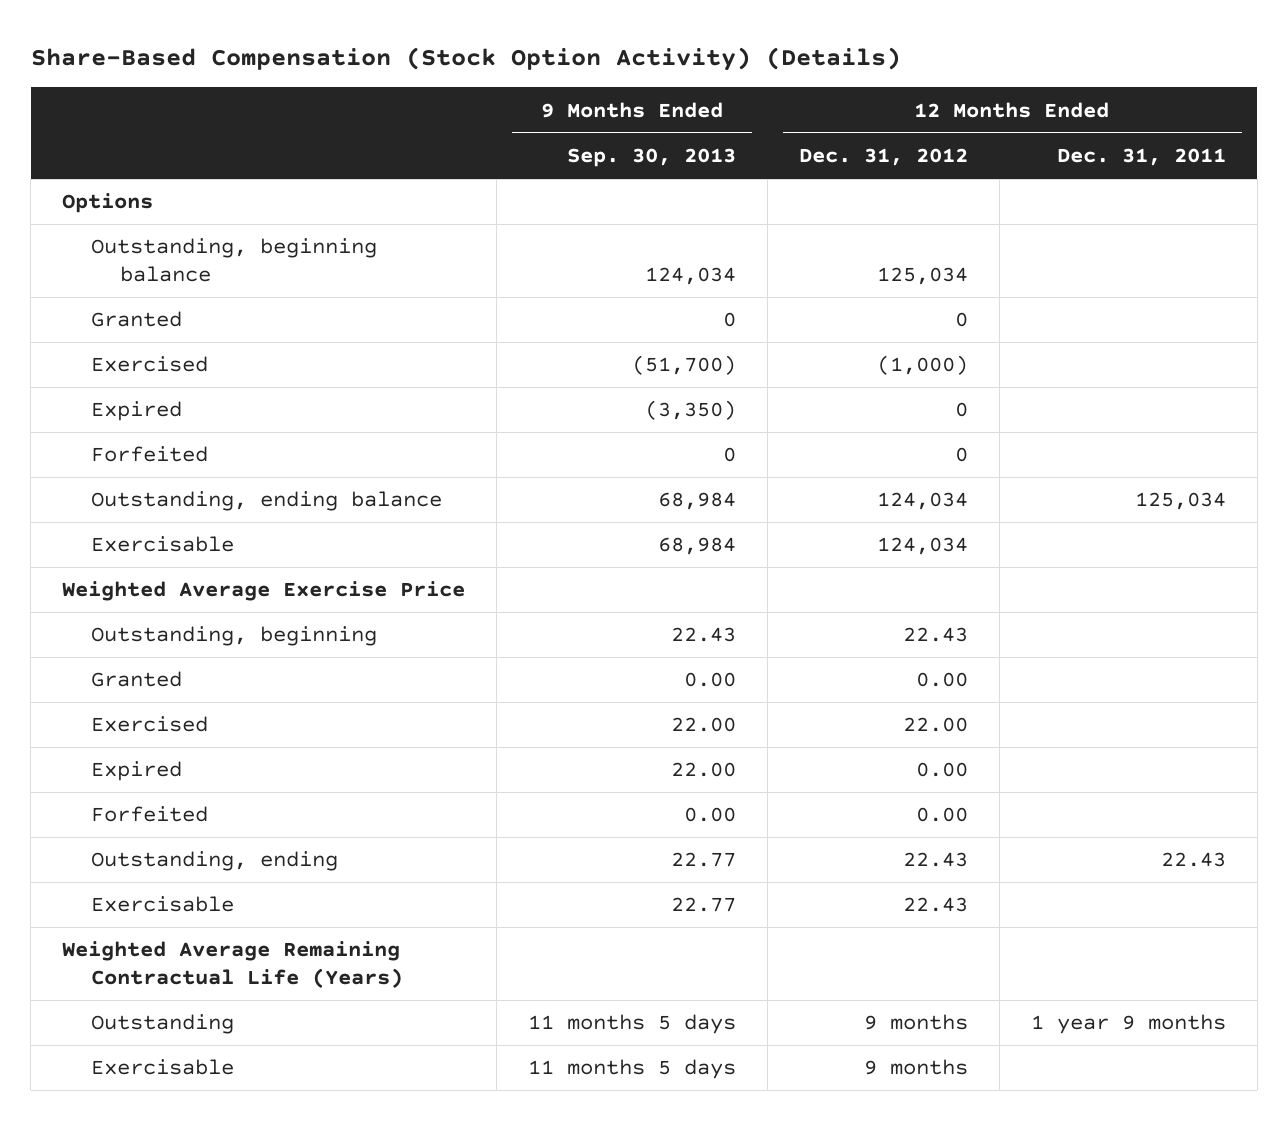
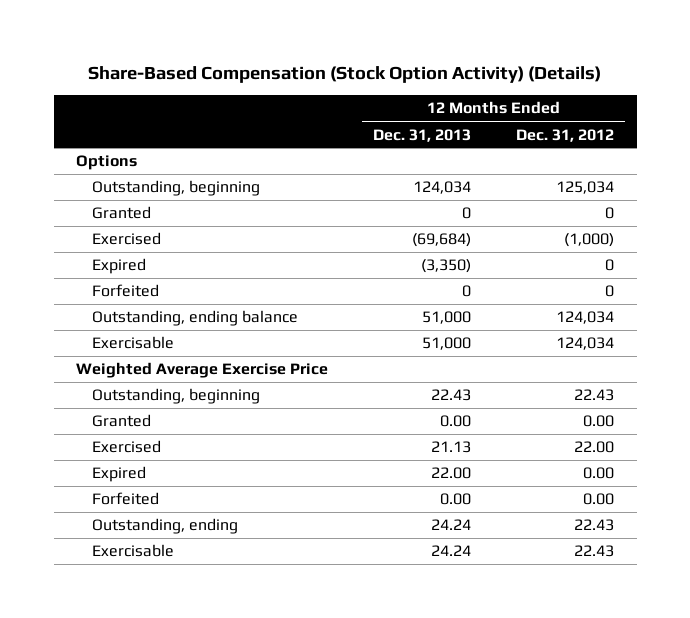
- | 9 Months Ended Sep. 30, 2013 | 12 Months Ended Dec. 31, 2012 | 12 Months Ended Dec. 31, 2011
+ | 12 Months Ended Dec. 31, 2013 | 12 Months Ended Dec. 31, 2012
- Outstanding, beginning balance | 124,034 | 125,034 |
+ Outstanding, beginning | 124,034 | 125,034
- Weighted Average Remaining Contractual Life (Years)
- Outstanding | 11 months 5 days | 9 months | 1 year 9 months
- Exercisable | 11 months 5 days | 9 months |

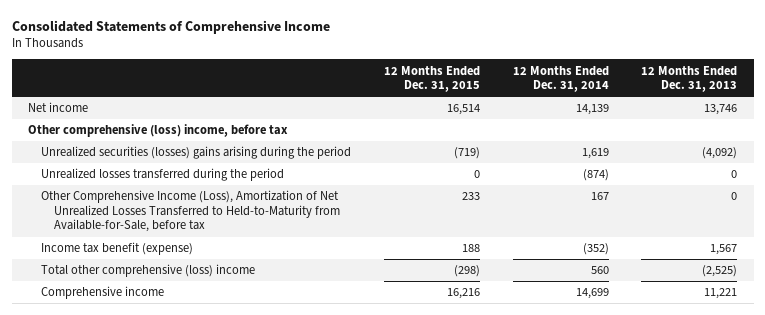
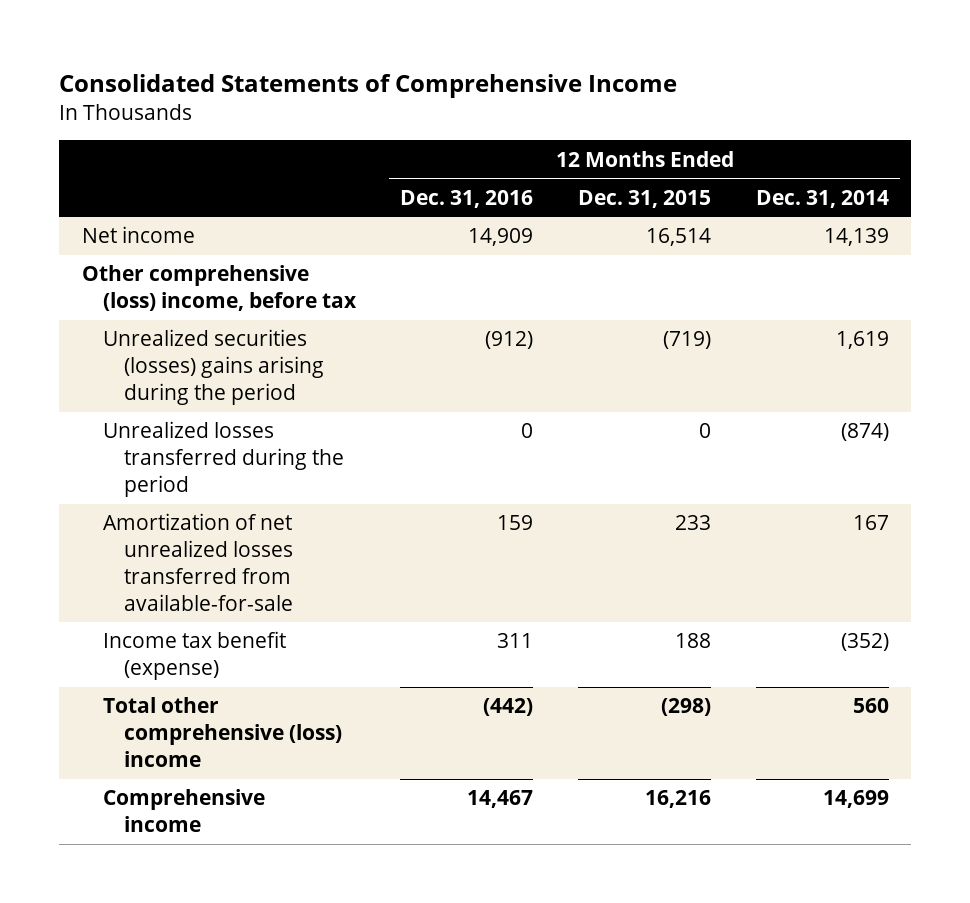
- | 12 Months Ended Dec. 31, 2015 | 12 Months Ended Dec. 31, 2014 | 12 Months Ended Dec. 31, 2013
+ | 12 Months Ended Dec. 31, 2016 | 12 Months Ended Dec. 31, 2015 | 12 Months Ended Dec. 31, 2014
- Other Comprehensive Income (Loss), Amortization of Net Unrealized Losses Transferred to Held-to-Maturity from Available-for-Sale, before tax | 233 | 167 | 0
+ Amortization of net unrealized losses transferred from available-for-sale | 159 | 233 | 167

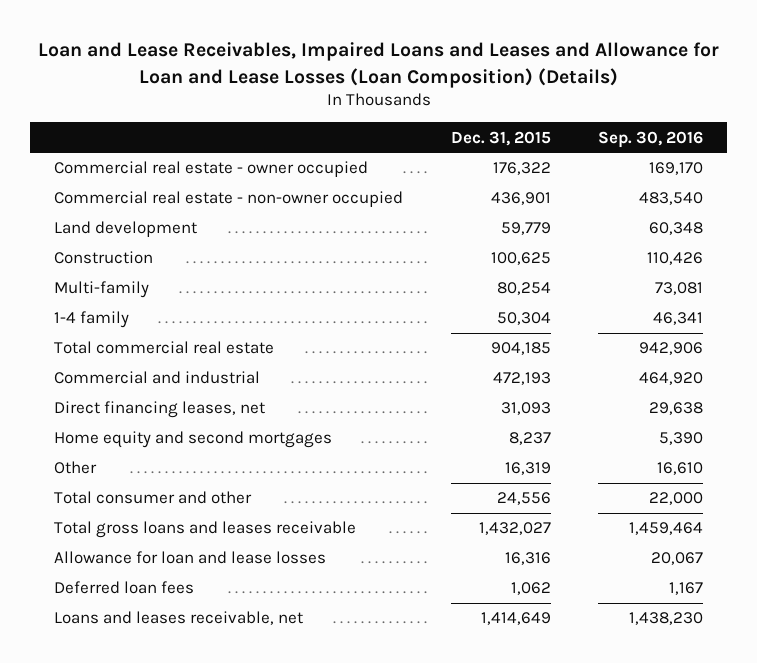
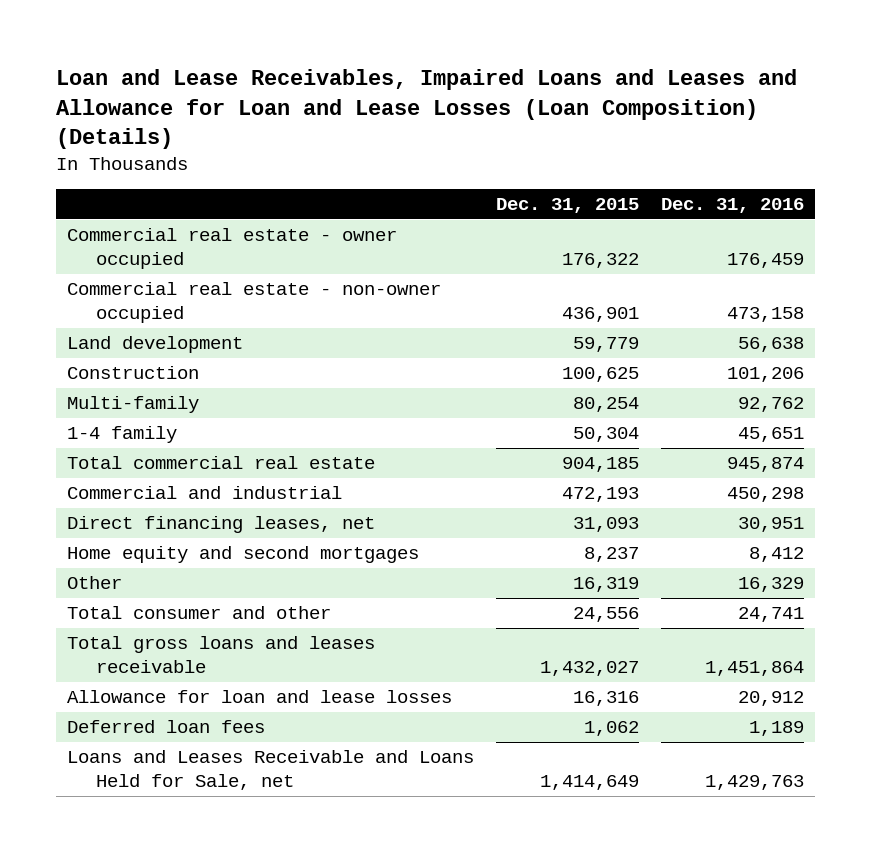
- | Dec. 31, 2015 | Sep. 30, 2016
+ | Dec. 31, 2015 | Dec. 31, 2016
- Loans and leases receivable, net | 1,414,649 | 1,438,230
+ Loans and Leases Receivable and Loans Held for Sale, net | 1,414,649 | 1,429,763

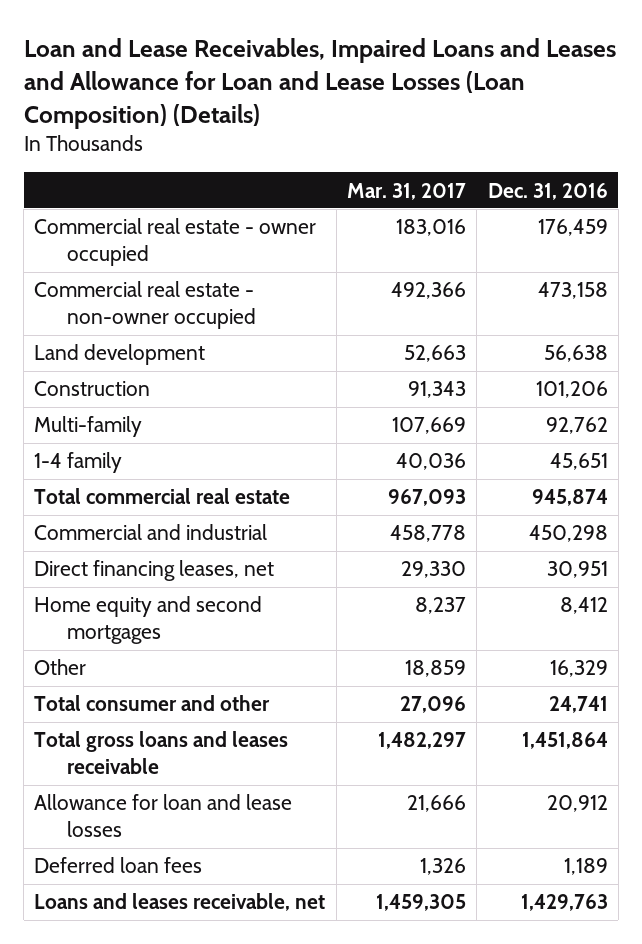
- | Dec. 31, 2015 | Dec. 31, 2016
+ | Mar. 31, 2017 | Dec. 31, 2016
- Loans and Leases Receivable and Loans Held for Sale, net | 1,414,649 | 1,429,763
+ Loans and leases receivable, net | 1,459,305 | 1,429,763

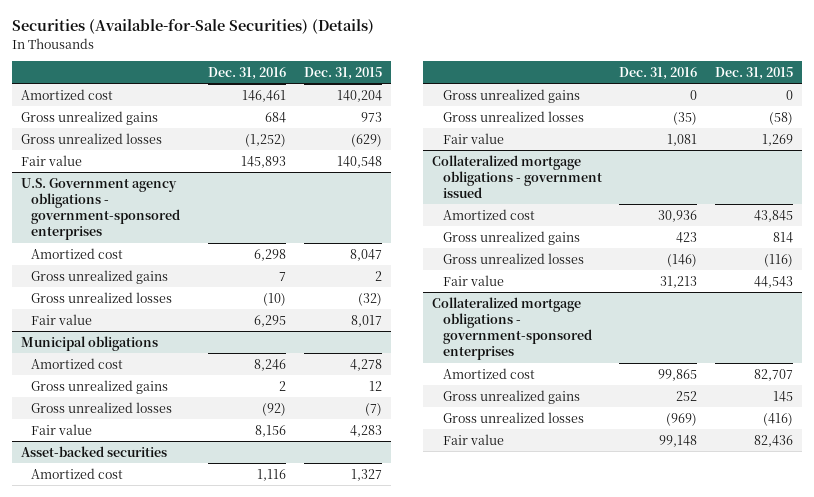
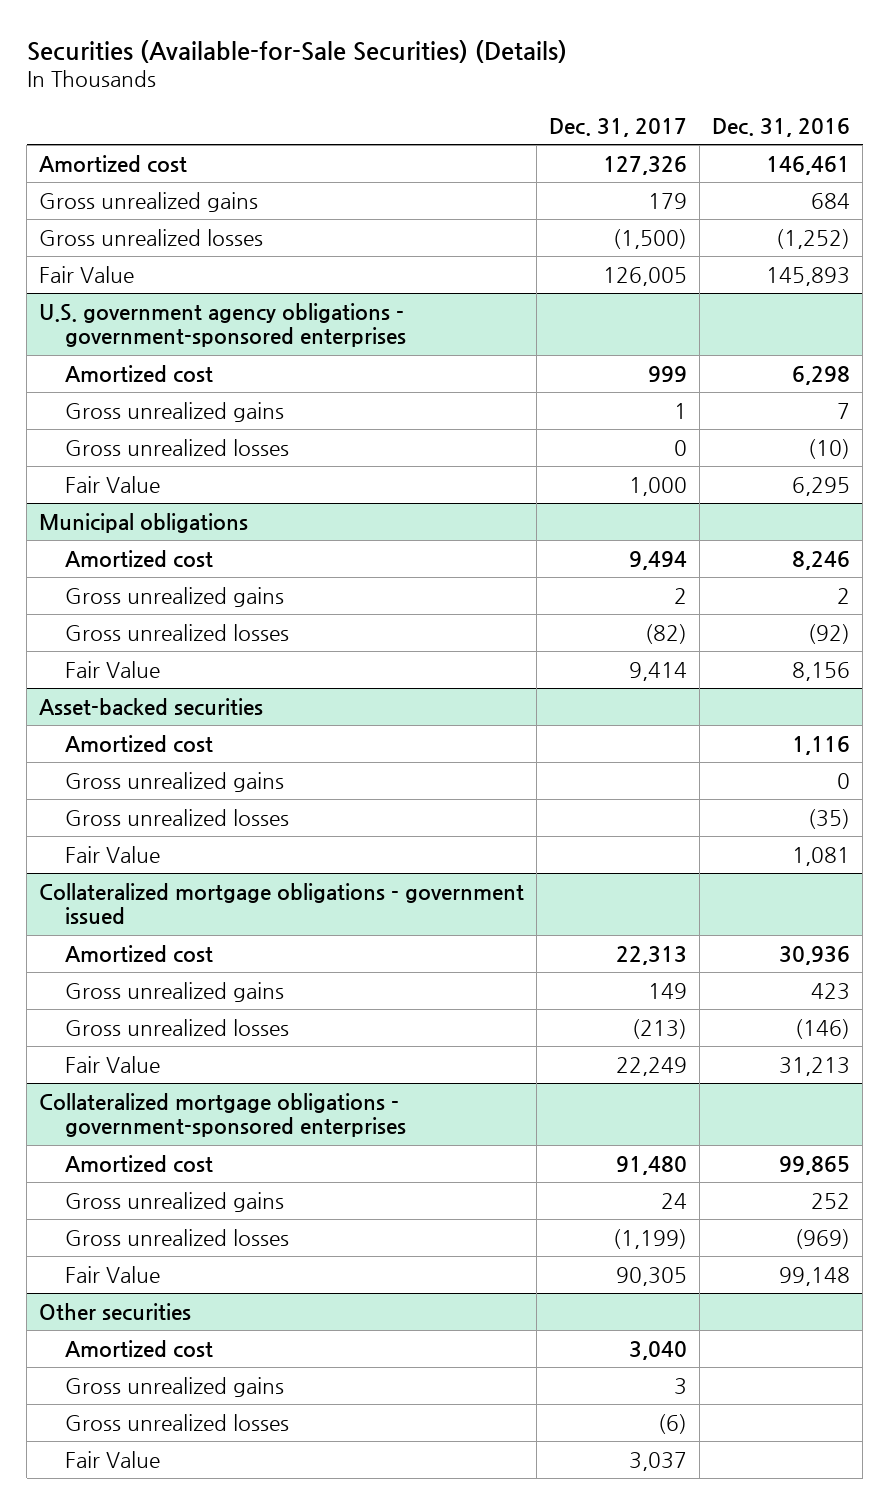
- | Dec. 31, 2016 | Dec. 31, 2015
+ | Dec. 31, 2017 | Dec. 31, 2016
- Fair value | 145,893 | 140,548
- U.S. Government agency obligations - government-sponsored enterprises
+ Fair Value | 126,005 | 145,893
+ U.S. government agency obligations - government-sponsored enterprises
- Fair value | 6,295 | 8,017
+ Fair Value | 1,000 | 6,295
@ Municipal obligations
- Fair value | 8,156 | 4,283
+ Fair Value | 9,414 | 8,156
@ Asset-backed securities
- Fair value | 1,081 | 1,269
+ Fair Value | | 1,081
@ Collateralized mortgage obligations - government issued
- Fair value | 31,213 | 44,543
+ Fair Value | 22,249 | 31,213
@ Collateralized mortgage obligations - government-sponsored enterprises
- Fair value | 99,148 | 82,436
+ Fair Value | 90,305 | 99,148
+ Other securities
+ Amortized cost | 3,040 |
+ Gross unrealized gains | 3 |
+ Gross unrealized losses | (6) |
+ Fair Value | 3,037 |

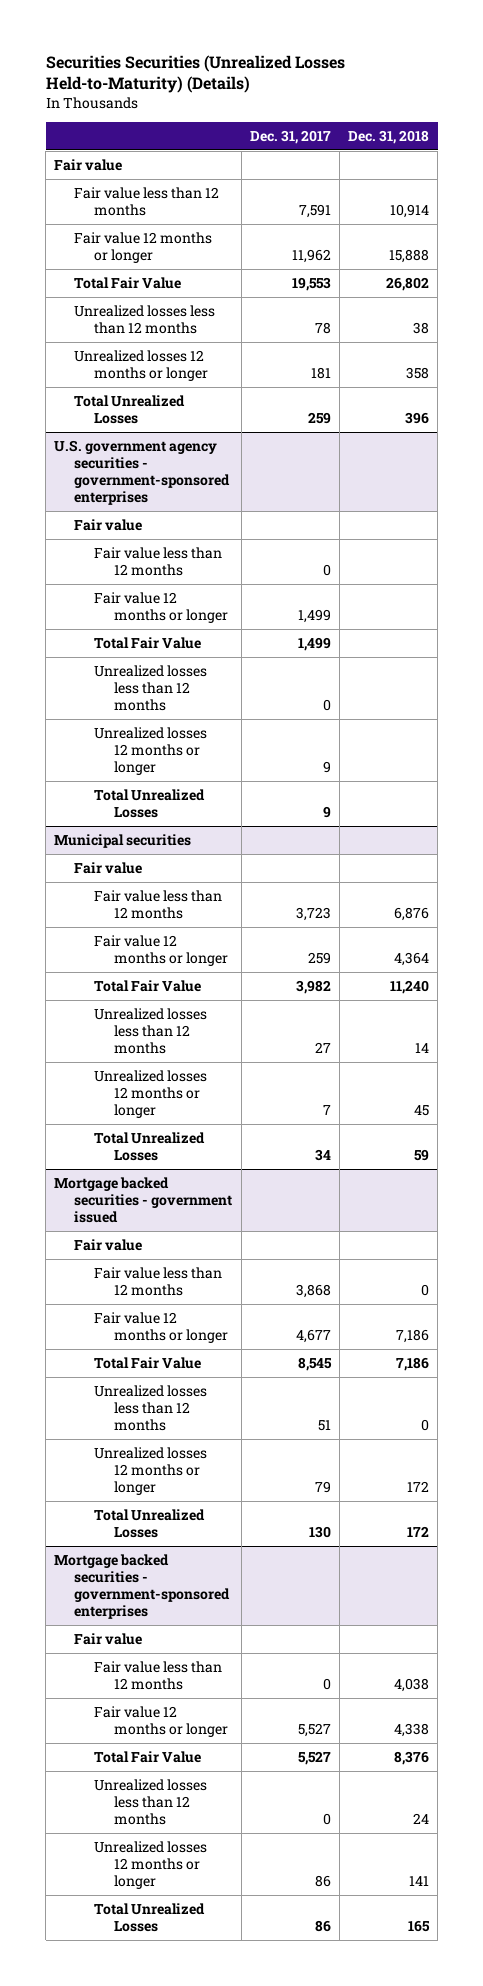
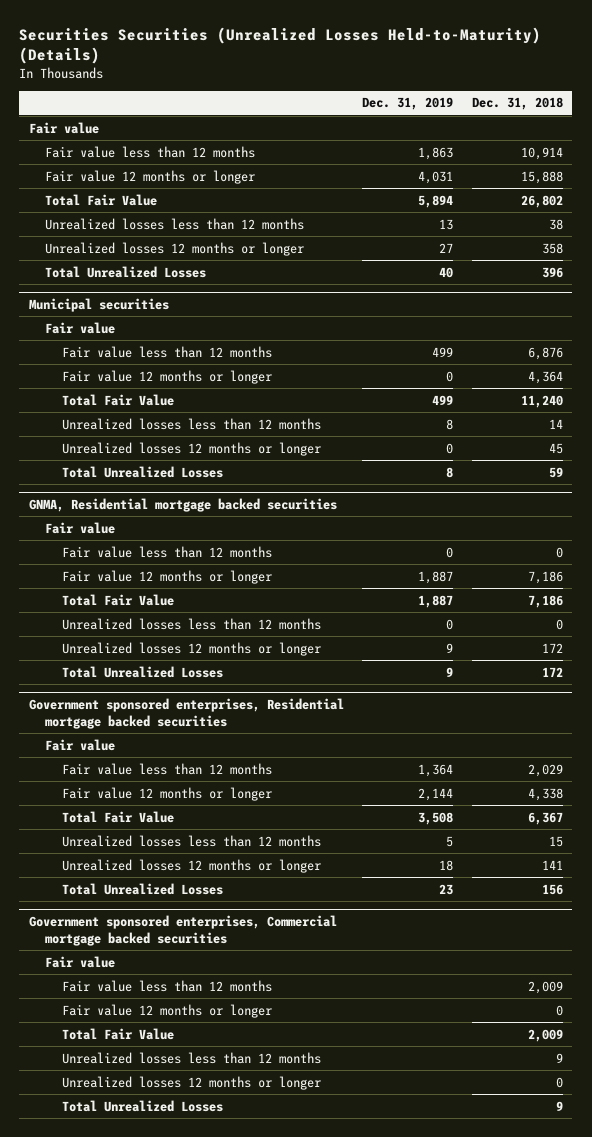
- | Dec. 31, 2017 | Dec. 31, 2018
+ | Dec. 31, 2019 | Dec. 31, 2018
- U.S. government agency securities - government-sponsored enterprises
- Fair value
- Fair value less than 12 months | 0 |
- Fair value 12 months or longer | 1,499 |
- Total Fair Value | 1,499 |
- Unrealized losses less than 12 months | 0 |
- Unrealized losses 12 months or longer | 9 |
- Total Unrealized Losses | 9 |
- Mortgage backed securities - government issued
+ GNMA, Residential mortgage backed securities
- Mortgage backed securities - government-sponsored enterprises
+ Government sponsored enterprises, Residential mortgage backed securities
- Fair value less than 12 months | 0 | 4,038
+ Fair value less than 12 months | 1,364 | 2,029
- Total Fair Value | 5,527 | 8,376
- Unrealized losses less than 12 months | 0 | 24
+ Total Fair Value | 3,508 | 6,367
+ Unrealized losses less than 12 months | 5 | 15
- Total Unrealized Losses | 86 | 165
+ Total Unrealized Losses | 23 | 156
+ Government sponsored enterprises, Commercial mortgage backed securities
+ Fair value
+ Fair value less than 12 months | | 2,009
+ Fair value 12 months or longer | | 0
+ Total Fair Value | | 2,009
+ Unrealized losses less than 12 months | | 9
+ Unrealized losses 12 months or longer | | 0
+ Total Unrealized Losses | | 9

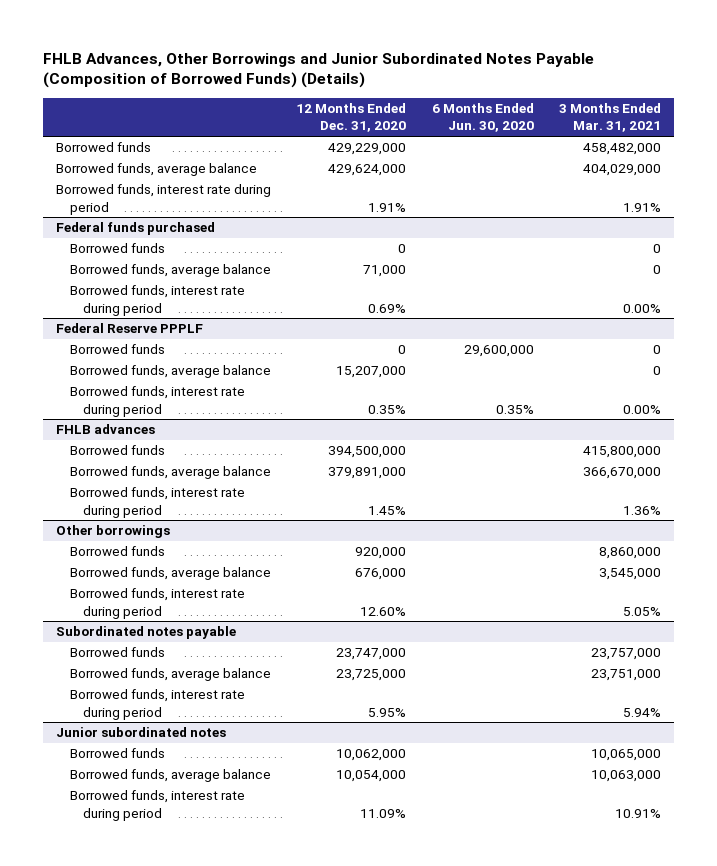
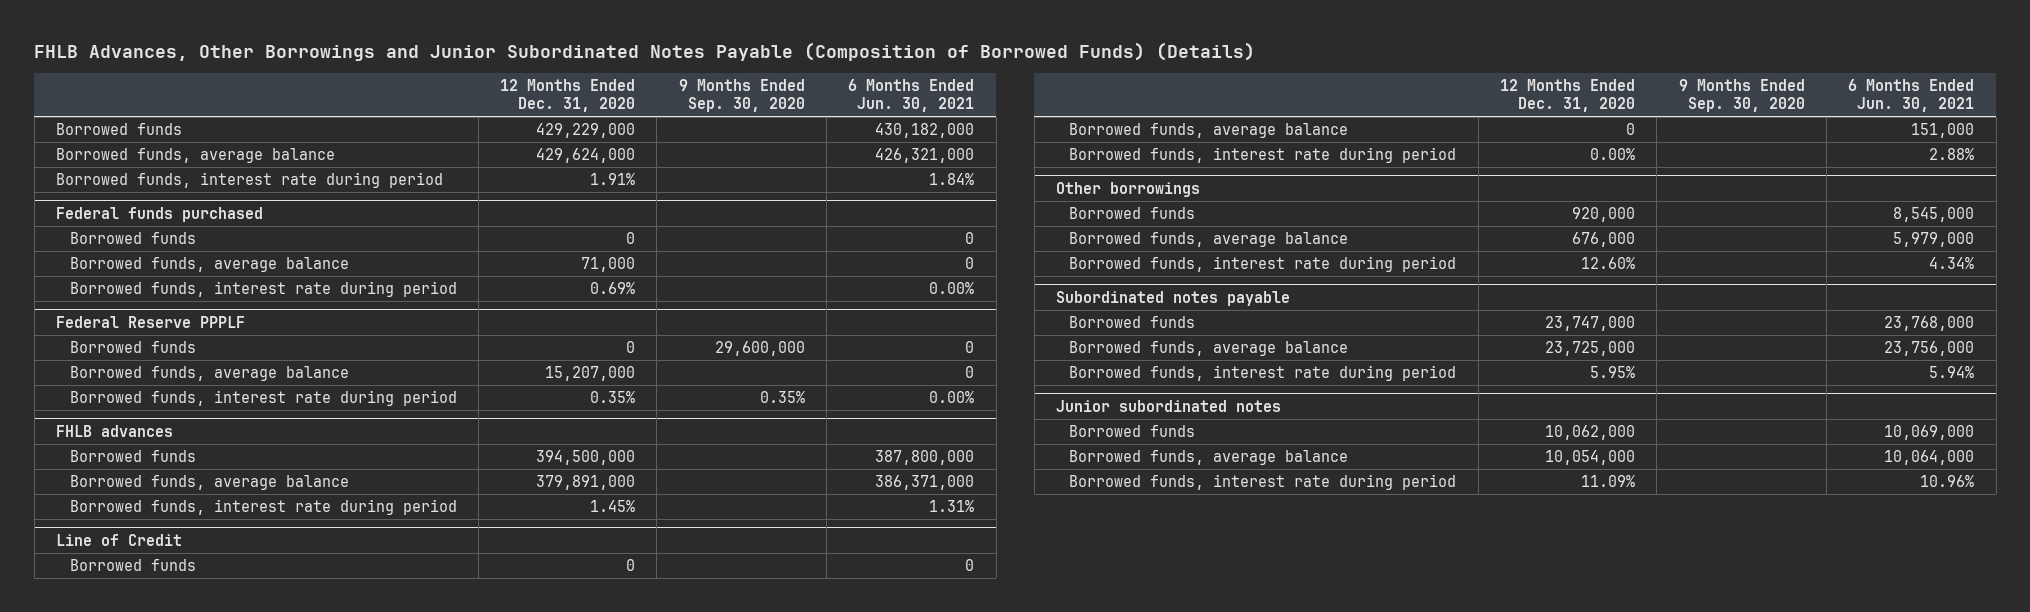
- | 12 Months Ended Dec. 31, 2020 | 6 Months Ended Jun. 30, 2020 | 3 Months Ended Mar. 31, 2021
+ | 12 Months Ended Dec. 31, 2020 | 9 Months Ended Sep. 30, 2020 | 6 Months Ended Jun. 30, 2021
+ Line of Credit
+ Borrowed funds | 0 | | 0
+ Borrowed funds, average balance | 0 | | 151,000
+ Borrowed funds, interest rate during period | 0.00% | | 2.88%

